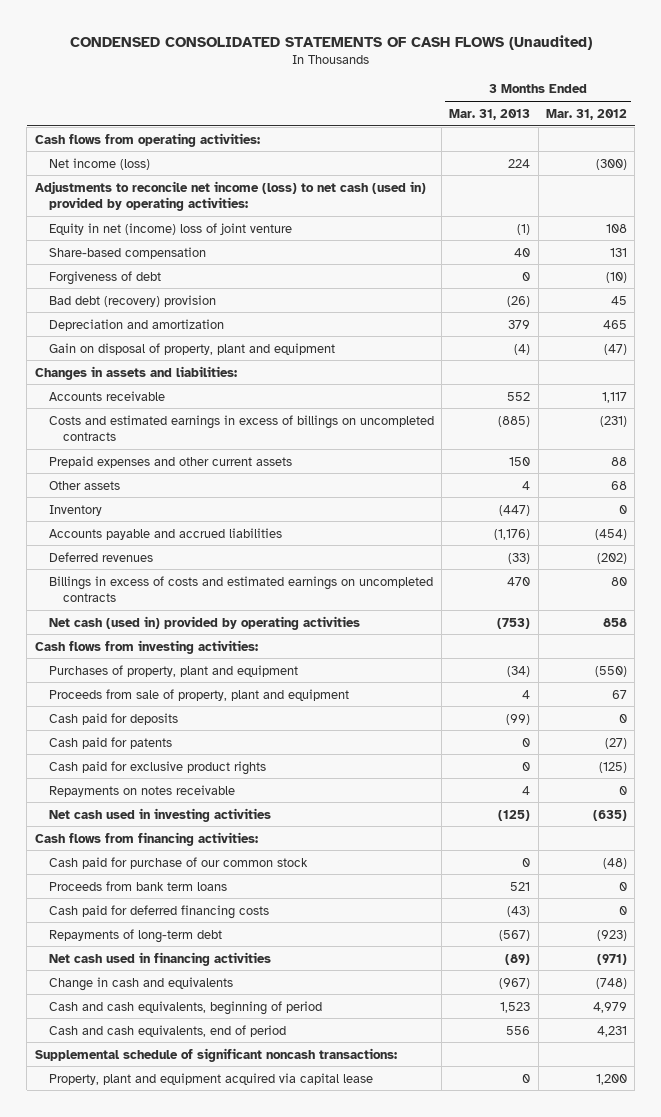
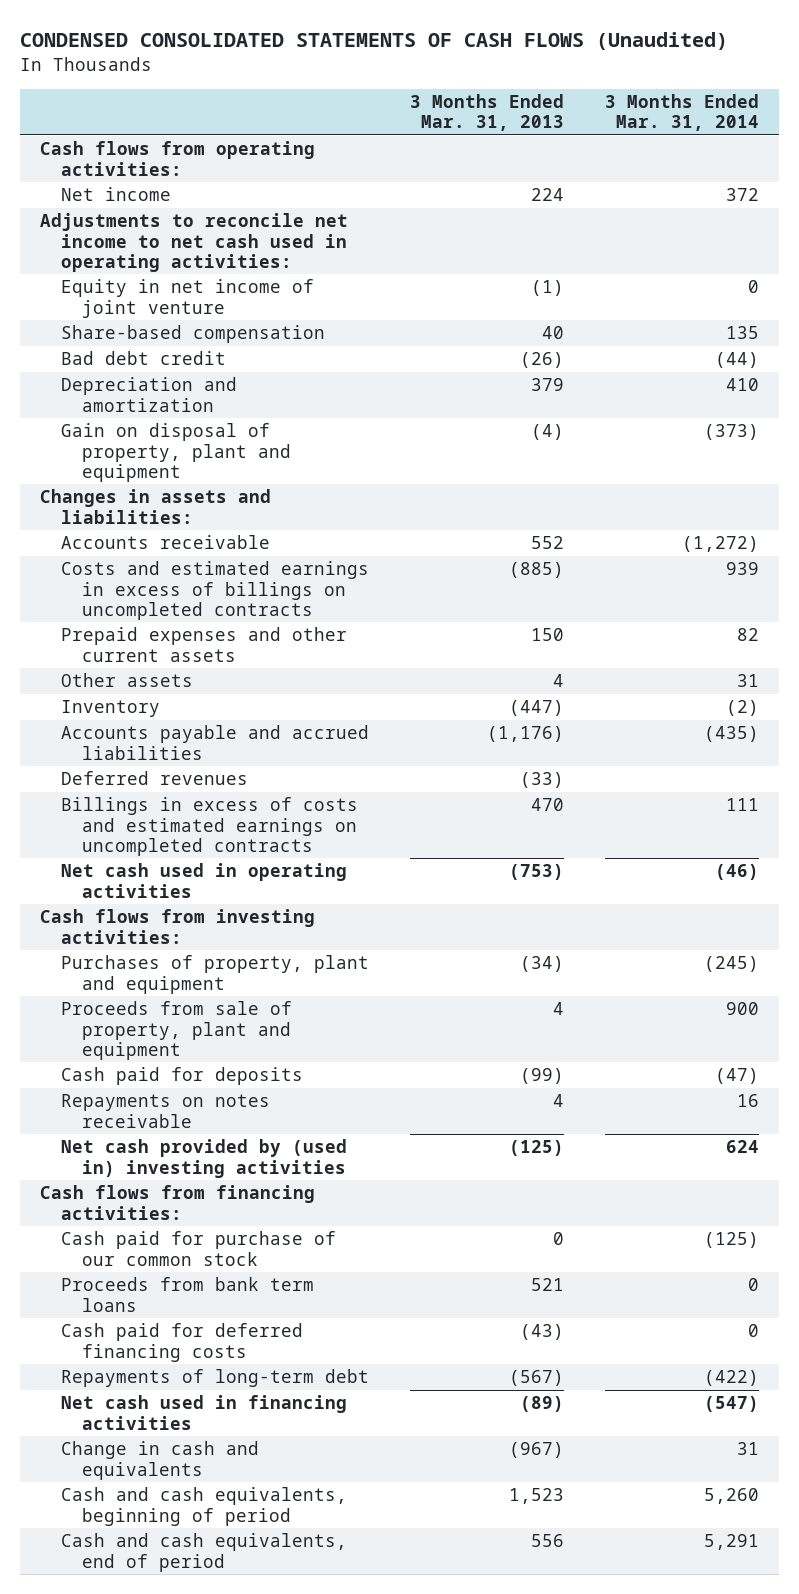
- | 3 Months Ended Mar. 31, 2013 | 3 Months Ended Mar. 31, 2012
+ | 3 Months Ended Mar. 31, 2013 | 3 Months Ended Mar. 31, 2014
- Net income (loss) | 224 | (300)
- Adjustments to reconcile net income (loss) to net cash (used in) provided by operating activities:
- Equity in net (income) loss of joint venture | (1) | 108
+ Net income | 224 | 372
+ Adjustments to reconcile net income to net cash used in operating activities:
+ Equity in net income of joint venture | (1) | 0
- Forgiveness of debt | 0 | (10)
- Bad debt (recovery) provision | (26) | 45
+ Bad debt credit | (26) | (44)
- Net cash (used in) provided by operating activities | (753) | 858
+ Net cash used in operating activities | (753) | (46)
- Cash paid for patents | 0 | (27)
- Cash paid for exclusive product rights | 0 | (125)
- Net cash used in investing activities | (125) | (635)
+ Net cash provided by (used in) investing activities | (125) | 624
- Supplemental schedule of significant noncash transactions:
- Property, plant and equipment acquired via capital lease | 0 | 1,200

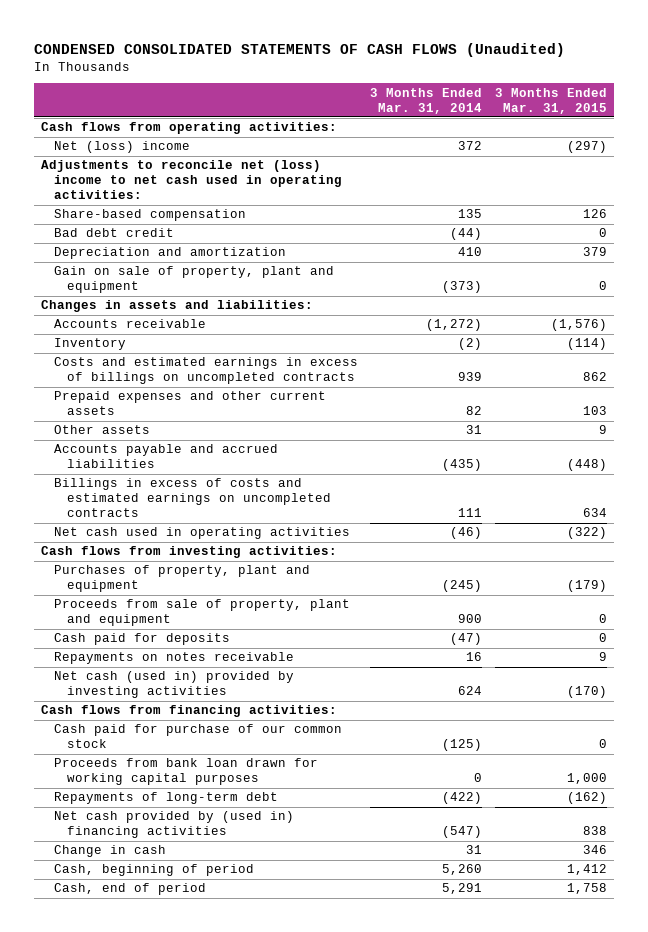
- | 3 Months Ended Mar. 31, 2013 | 3 Months Ended Mar. 31, 2014
+ | 3 Months Ended Mar. 31, 2014 | 3 Months Ended Mar. 31, 2015
- Net income | 224 | 372
- Adjustments to reconcile net income to net cash used in operating activities:
- Equity in net income of joint venture | (1) | 0
+ Net (loss) income | 372 | (297)
+ Adjustments to reconcile net (loss) income to net cash used in operating activities:
- Gain on disposal of property, plant and equipment | (4) | (373)
+ Gain on sale of property, plant and equipment | (373) | 0
moved up: Inventory | (2) | (114)
- Deferred revenues | (33) |
- Net cash provided by (used in) investing activities | (125) | 624
+ Net cash (used in) provided by investing activities | 624 | (170)
- Proceeds from bank term loans | 521 | 0
- Cash paid for deferred financing costs | (43) | 0
+ Proceeds from bank loan drawn for working capital purposes | 0 | 1,000
- Net cash used in financing activities | (89) | (547)
- Change in cash and equivalents | (967) | 31
- Cash and cash equivalents, beginning of period | 1,523 | 5,260
- Cash and cash equivalents, end of period | 556 | 5,291
+ Net cash provided by (used in) financing activities | (547) | 838
+ Change in cash | 31 | 346
+ Cash, beginning of period | 5,260 | 1,412
+ Cash, end of period | 5,291 | 1,758

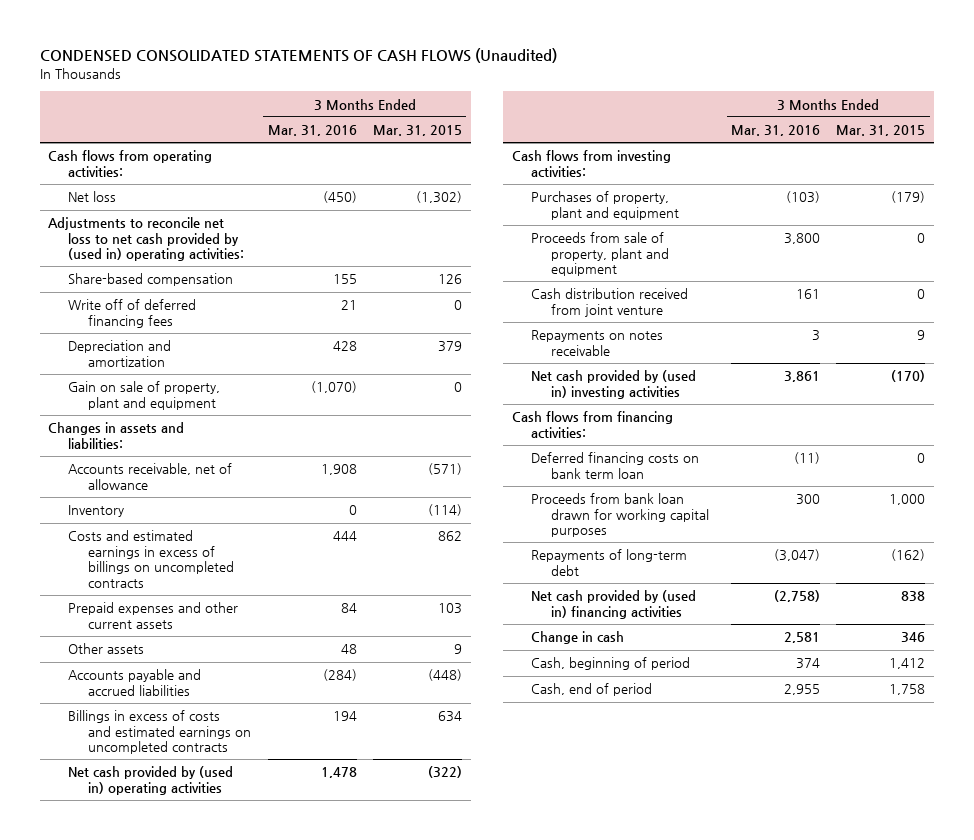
- | 3 Months Ended Mar. 31, 2014 | 3 Months Ended Mar. 31, 2015
+ | 3 Months Ended Mar. 31, 2016 | 3 Months Ended Mar. 31, 2015
- Net (loss) income | 372 | (297)
- Adjustments to reconcile net (loss) income to net cash used in operating activities:
+ Net loss | (450) | (1,302)
+ Adjustments to reconcile net loss to net cash provided by (used in) operating activities:
- Bad debt credit | (44) | 0
+ Write off of deferred financing fees | 21 | 0
- Accounts receivable | (1,272) | (1,576)
+ Accounts receivable, net of allowance | 1,908 | (571)
- Net cash used in operating activities | (46) | (322)
+ Net cash provided by (used in) operating activities | 1,478 | (322)
- Cash paid for deposits | (47) | 0
+ Cash distribution received from joint venture | 161 | 0
- Net cash (used in) provided by investing activities | 624 | (170)
+ Net cash provided by (used in) investing activities | 3,861 | (170)
- Cash paid for purchase of our common stock | (125) | 0
+ Deferred financing costs on bank term loan | (11) | 0

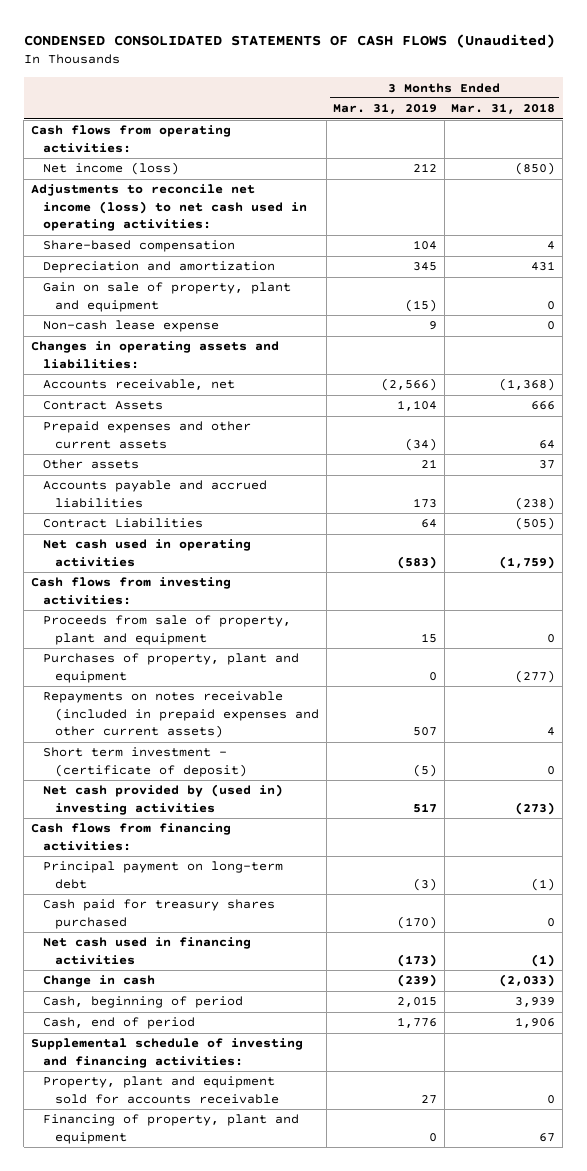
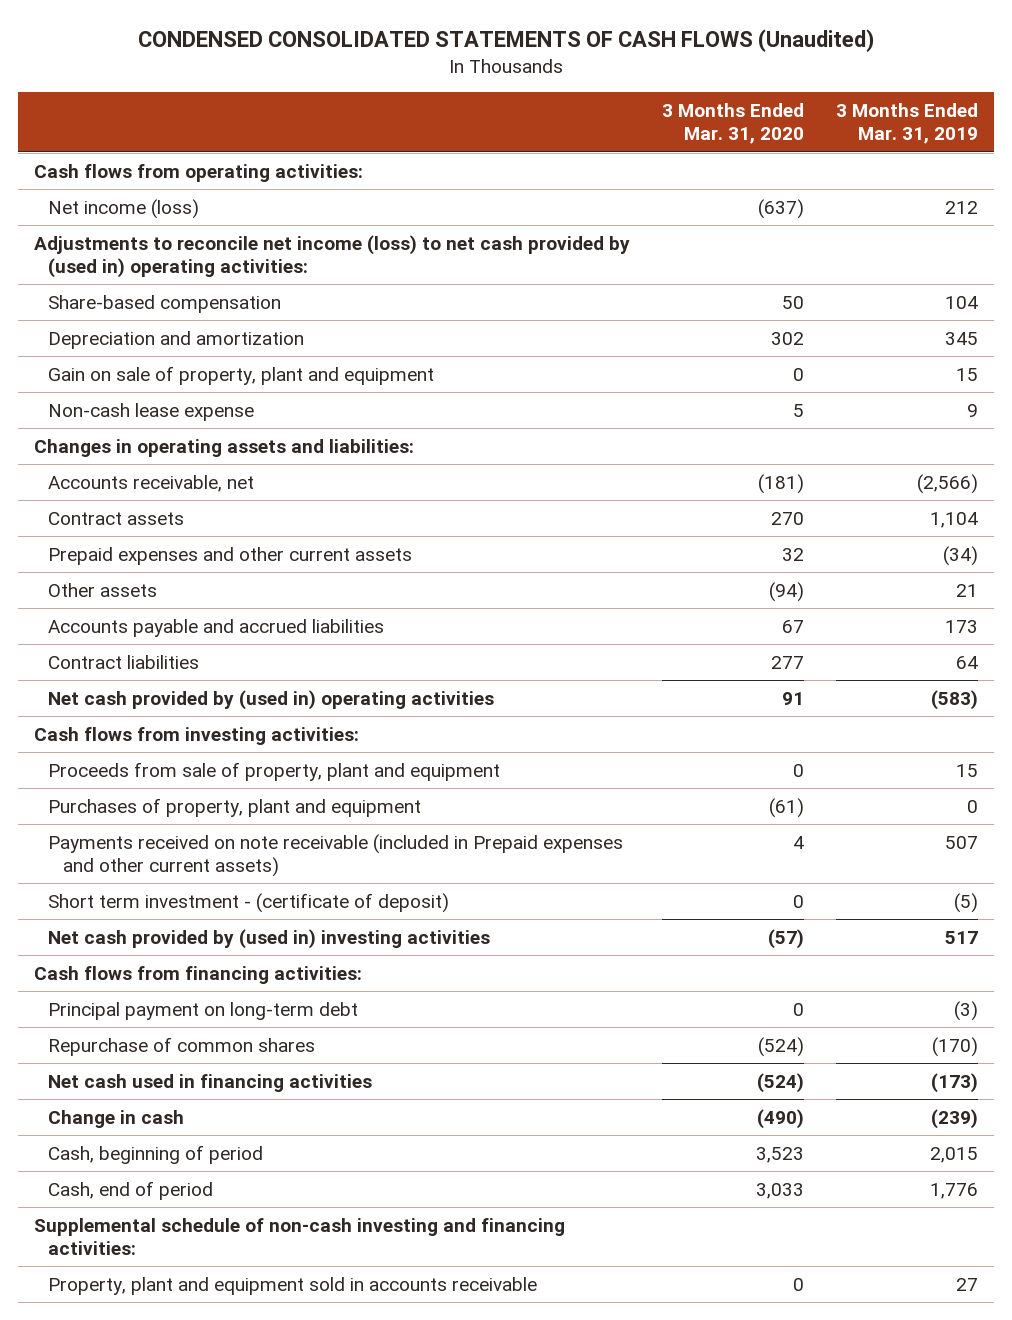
- | 3 Months Ended Mar. 31, 2019 | 3 Months Ended Mar. 31, 2018
+ | 3 Months Ended Mar. 31, 2020 | 3 Months Ended Mar. 31, 2019
- Adjustments to reconcile net income (loss) to net cash used in operating activities:
+ Adjustments to reconcile net income (loss) to net cash provided by (used in) operating activities:
- Gain on sale of property, plant and equipment | (15) | 0
+ Gain on sale of property, plant and equipment | 0 | 15
- Contract Assets | 1,104 | 666
+ Contract assets | 270 | 1,104
- Contract Liabilities | 64 | (505)
- Net cash used in operating activities | (583) | (1,759)
+ Contract liabilities | 277 | 64
+ Net cash provided by (used in) operating activities | 91 | (583)
- Repayments on notes receivable (included in prepaid expenses and other current assets) | 507 | 4
+ Payments received on note receivable (included in Prepaid expenses and other current assets) | 4 | 507
- Cash paid for treasury shares purchased | (170) | 0
+ Repurchase of common shares | (524) | (170)
- Supplemental schedule of investing and financing activities:
- Property, plant and equipment sold for accounts receivable | 27 | 0
- Financing of property, plant and equipment | 0 | 67
+ Supplemental schedule of non-cash investing and financing activities:
+ Property, plant and equipment sold in accounts receivable | 0 | 27

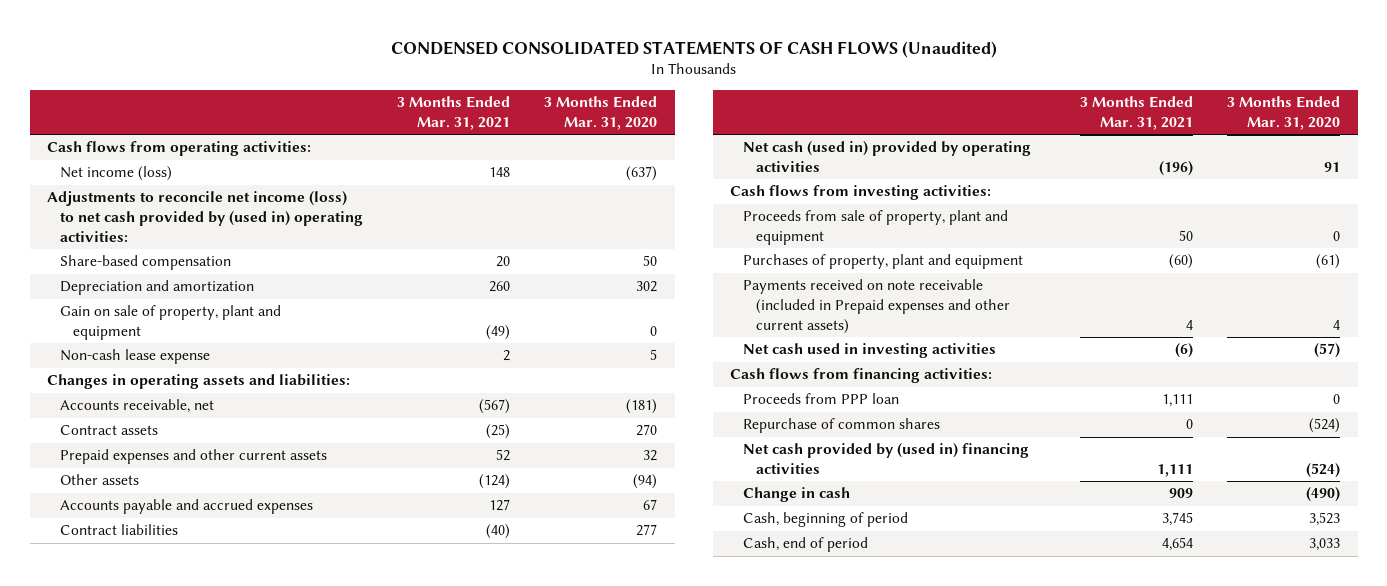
- | 3 Months Ended Mar. 31, 2020 | 3 Months Ended Mar. 31, 2019
+ | 3 Months Ended Mar. 31, 2021 | 3 Months Ended Mar. 31, 2020
- Accounts payable and accrued liabilities | 67 | 173
+ Accounts payable and accrued expenses | 127 | 67
- Net cash provided by (used in) operating activities | 91 | (583)
+ Net cash (used in) provided by operating activities | (196) | 91
- Short term investment - (certificate of deposit) | 0 | (5)
- Net cash provided by (used in) investing activities | (57) | 517
+ Net cash used in investing activities | (6) | (57)
- Principal payment on long-term debt | 0 | (3)
+ Proceeds from PPP loan | 1,111 | 0
- Net cash used in financing activities | (524) | (173)
+ Net cash provided by (used in) financing activities | 1,111 | (524)
- Supplemental schedule of non-cash investing and financing activities:
- Property, plant and equipment sold in accounts receivable | 0 | 27

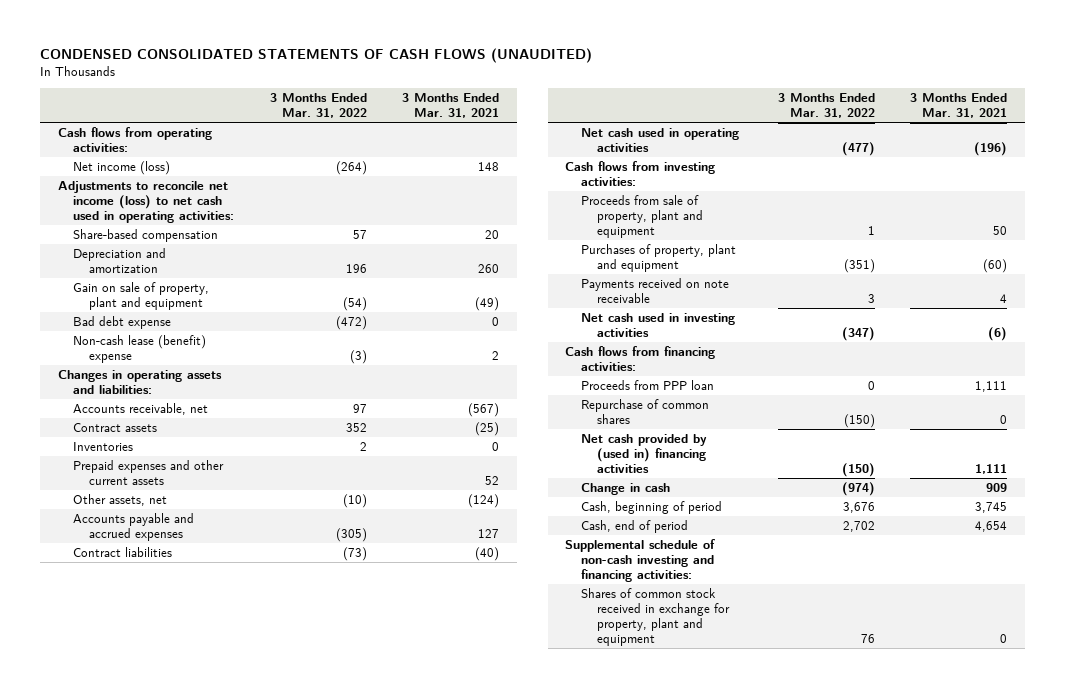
- CONDENSED CONSOLIDATED STATEMENTS OF CASH FLOWS (Unaudited)
+ CONDENSED CONSOLIDATED STATEMENTS OF CASH FLOWS (UNAUDITED)
- | 3 Months Ended Mar. 31, 2021 | 3 Months Ended Mar. 31, 2020
+ | 3 Months Ended Mar. 31, 2022 | 3 Months Ended Mar. 31, 2021
- Adjustments to reconcile net income (loss) to net cash provided by (used in) operating activities:
+ Adjustments to reconcile net income (loss) to net cash used in operating activities:
- Non-cash lease expense | 2 | 5
+ Bad debt expense | (472) | 0
+ Non-cash lease (benefit) expense | (3) | 2
+ Inventories | 2 | 0
- Other assets | (124) | (94)
+ Other assets, net | (10) | (124)
- Net cash (used in) provided by operating activities | (196) | 91
+ Net cash used in operating activities | (477) | (196)
- Payments received on note receivable (included in Prepaid expenses and other current assets) | 4 | 4
+ Payments received on note receivable | 3 | 4
+ Supplemental schedule of non-cash investing and financing activities:
+ Shares of common stock received in exchange for property, plant and equipment | 76 | 0

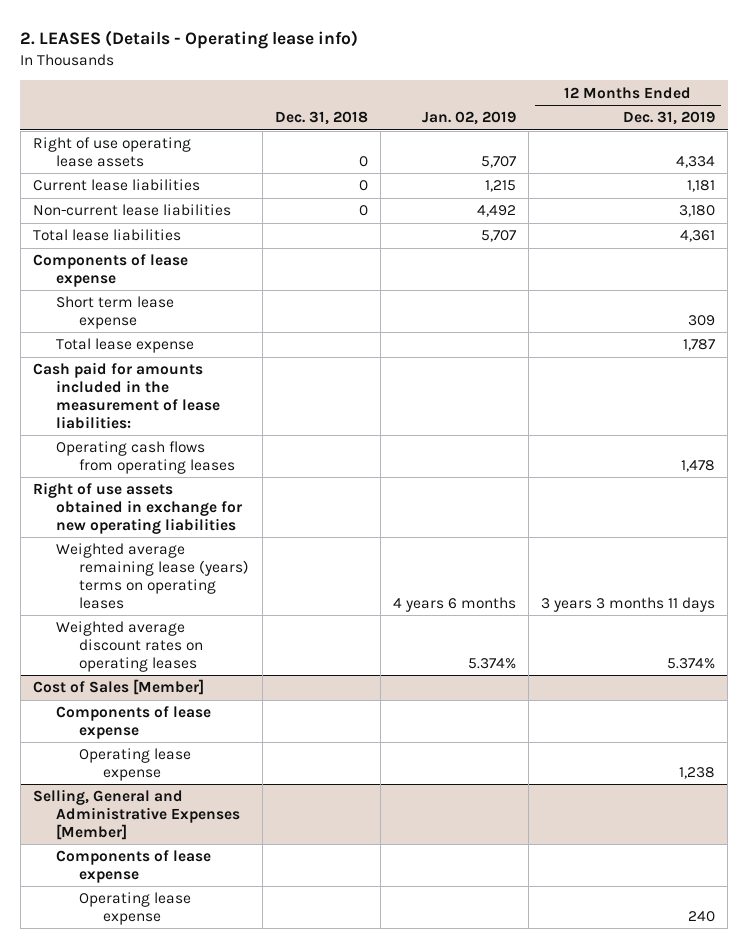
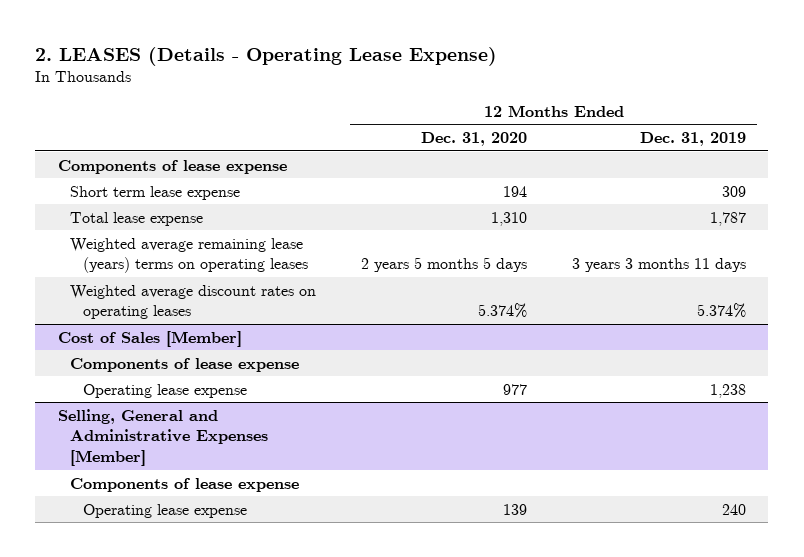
- 2. LEASES (Details - Operating lease info)
+ 2. LEASES (Details - Operating Lease Expense)
- | Dec. 31, 2018 | Jan. 02, 2019 | 12 Months Ended Dec. 31, 2019
+ | 12 Months Ended Dec. 31, 2020 | 12 Months Ended Dec. 31, 2019
- Right of use operating lease assets | 0 | 5,707 | 4,334
- Current lease liabilities | 0 | 1,215 | 1,181
- Non-current lease liabilities | 0 | 4,492 | 3,180
- Total lease liabilities | | 5,707 | 4,361
- Cash paid for amounts included in the measurement of lease liabilities:
- Operating cash flows from operating leases | | | 1,478
- Right of use assets obtained in exchange for new operating liabilities

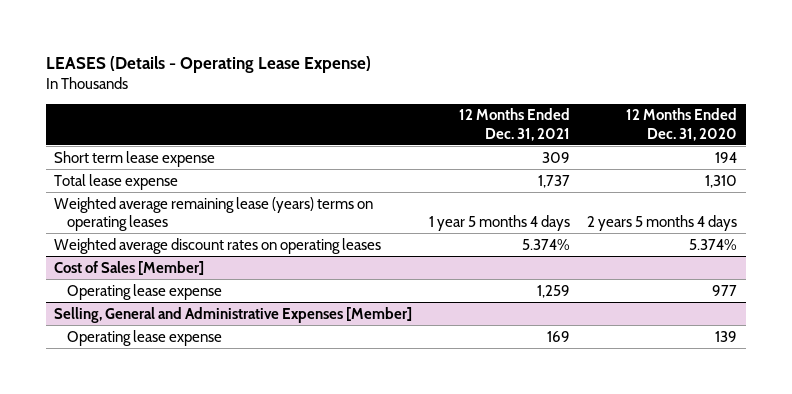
- 2. LEASES (Details - Operating Lease Expense)
+ LEASES (Details - Operating Lease Expense)
- | 12 Months Ended Dec. 31, 2020 | 12 Months Ended Dec. 31, 2019
+ | 12 Months Ended Dec. 31, 2021 | 12 Months Ended Dec. 31, 2020
- Components of lease expense
- Weighted average remaining lease (years) terms on operating leases | 2 years 5 months 5 days | 3 years 3 months 11 days
+ Weighted average remaining lease (years) terms on operating leases | 1 year 5 months 4 days | 2 years 5 months 4 days
@ Cost of Sales [Member]
- Components of lease expense
@ Selling, General and Administrative Expenses [Member]
- Components of lease expense

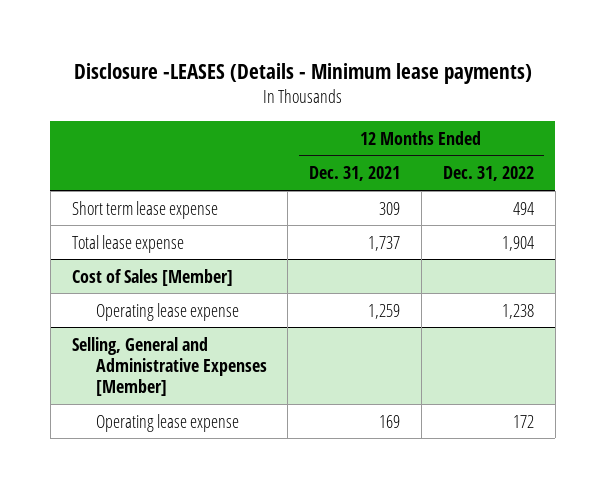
- LEASES (Details - Operating Lease Expense)
+ Disclosure -LEASES (Details - Minimum lease payments)
- | 12 Months Ended Dec. 31, 2021 | 12 Months Ended Dec. 31, 2020
+ | 12 Months Ended Dec. 31, 2021 | 12 Months Ended Dec. 31, 2022
- Weighted average remaining lease (years) terms on operating leases | 1 year 5 months 4 days | 2 years 5 months 4 days
- Weighted average discount rates on operating leases | 5.374% | 5.374%

